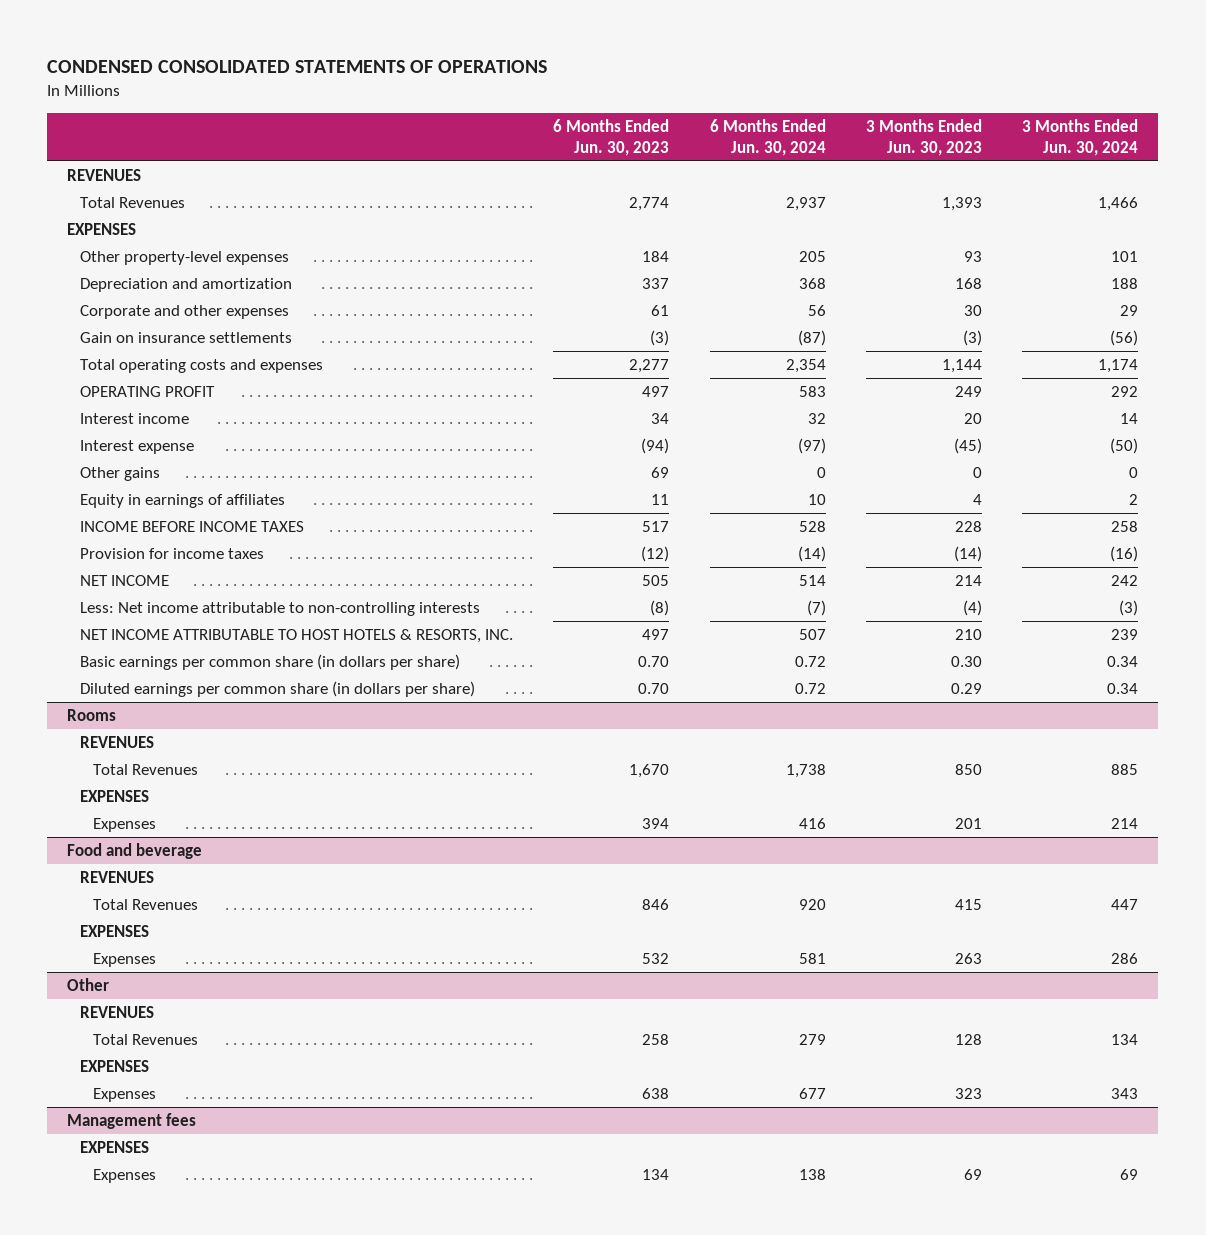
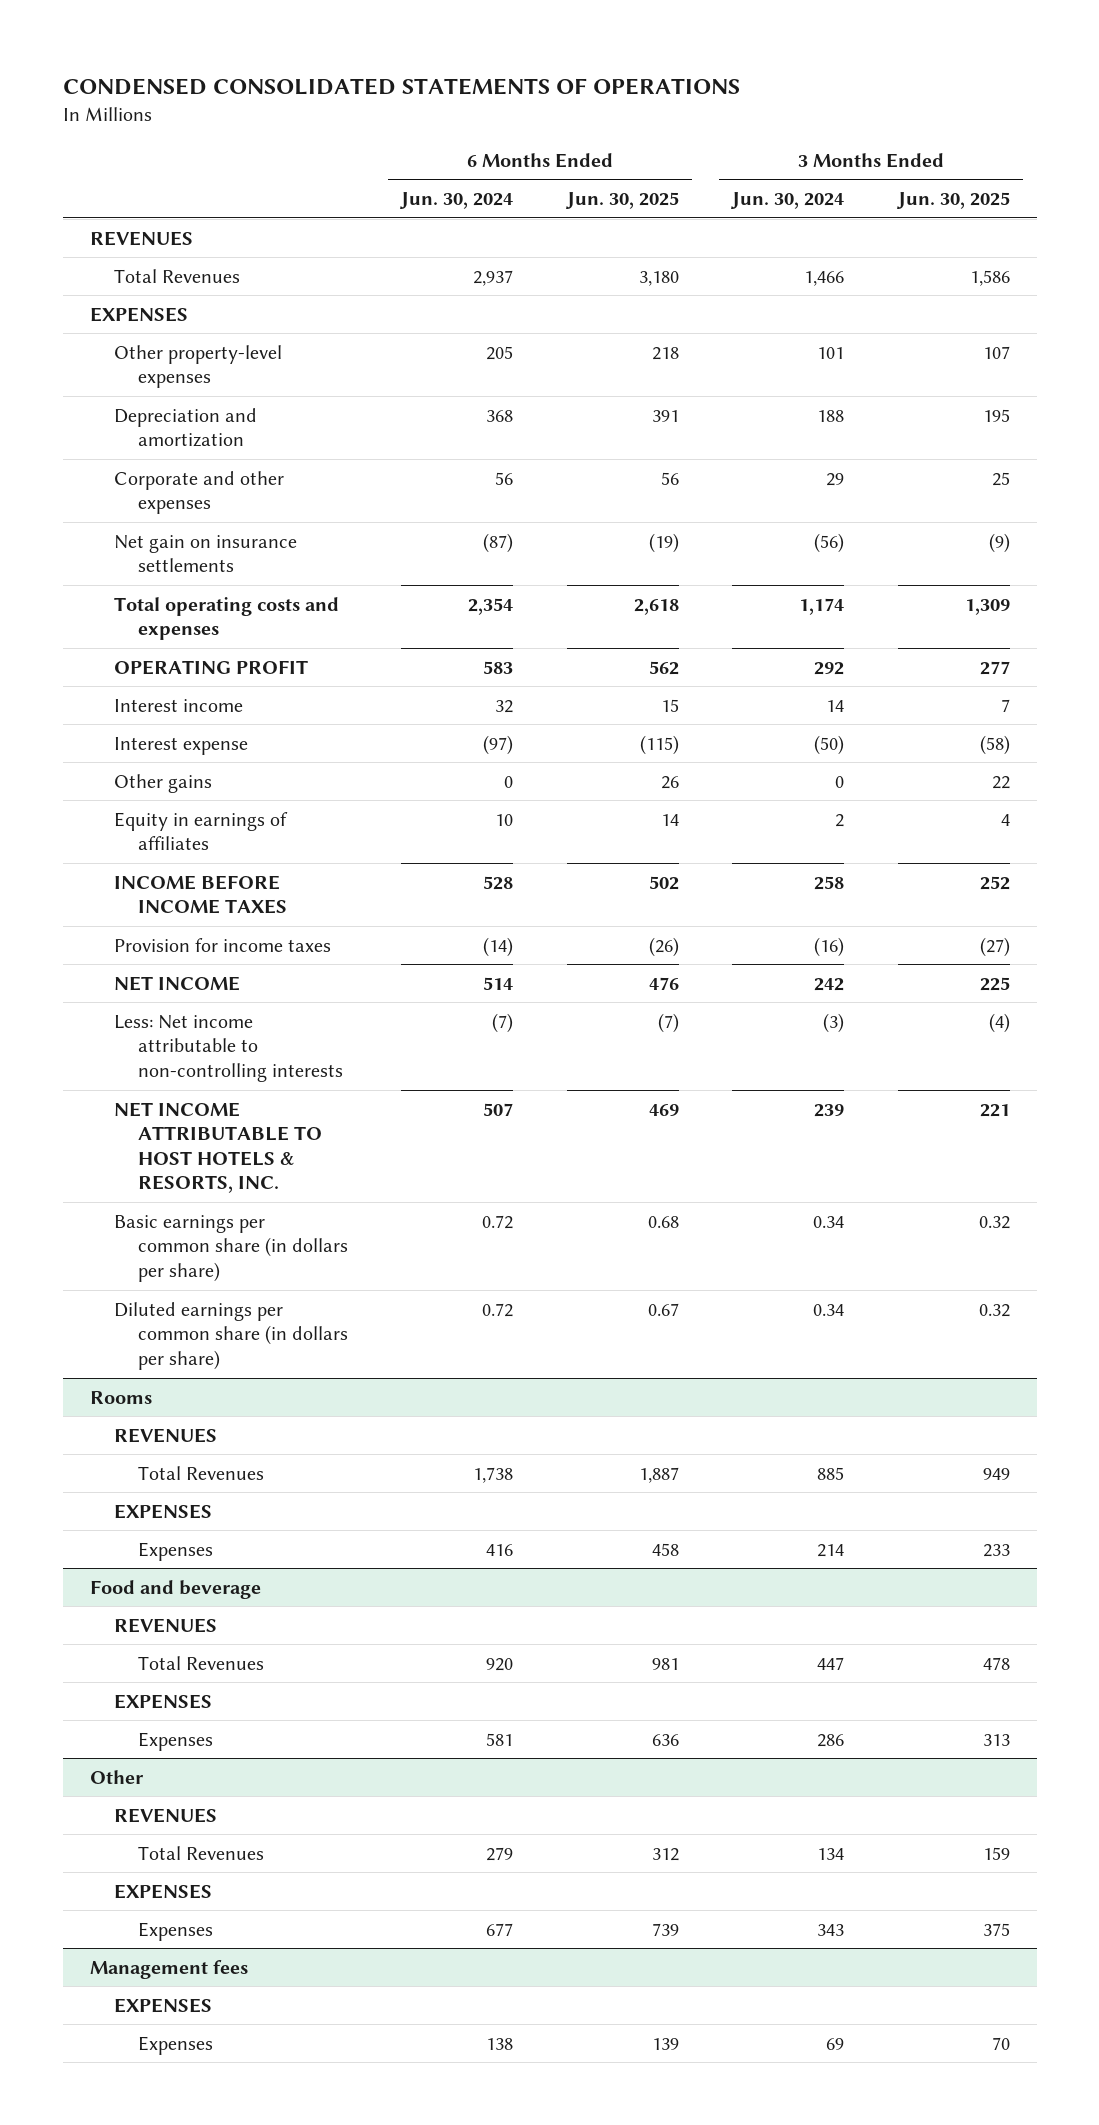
- | 6 Months Ended Jun. 30, 2023 | 6 Months Ended Jun. 30, 2024 | 3 Months Ended Jun. 30, 2023 | 3 Months Ended Jun. 30, 2024
+ | 6 Months Ended Jun. 30, 2024 | 6 Months Ended Jun. 30, 2025 | 3 Months Ended Jun. 30, 2024 | 3 Months Ended Jun. 30, 2025
- Gain on insurance settlements | (3) | (87) | (3) | (56)
+ Net gain on insurance settlements | (87) | (19) | (56) | (9)

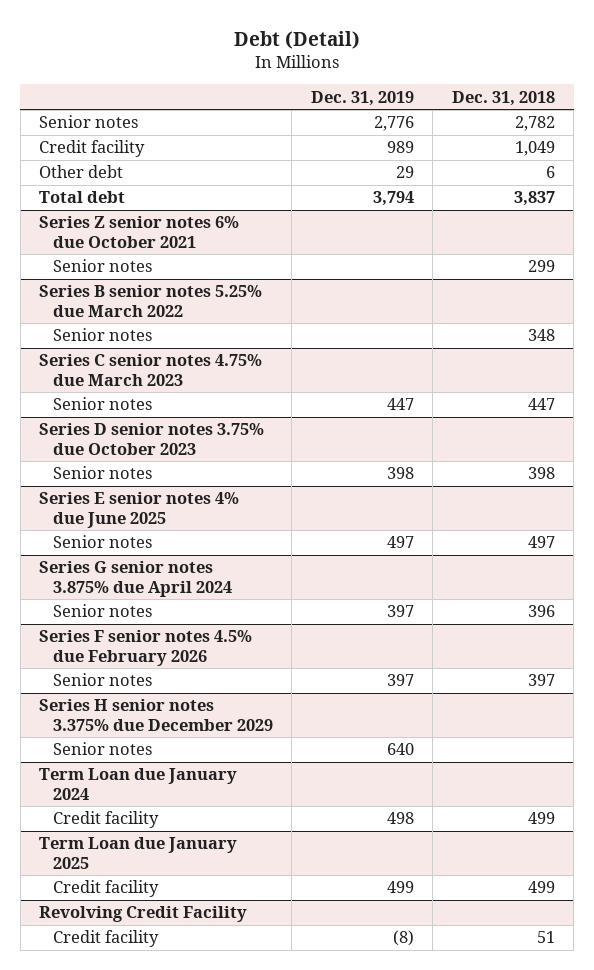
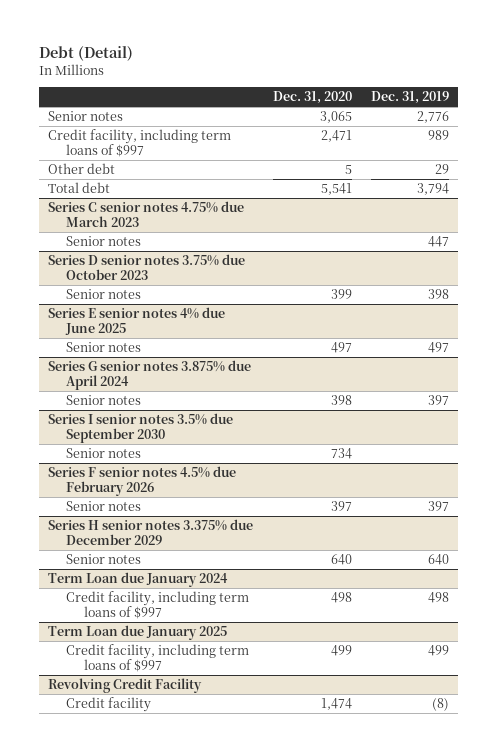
- | Dec. 31, 2019 | Dec. 31, 2018
+ | Dec. 31, 2020 | Dec. 31, 2019
- Credit facility | 989 | 1,049
+ Credit facility, including term loans of $997 | 2,471 | 989
- Series Z senior notes 6% due October 2021
- Senior notes | | 299
- Series B senior notes 5.25% due March 2022
- Senior notes | | 348
+ Series I senior notes 3.5% due September 2030
+ Senior notes | 734 |
@ Term Loan due January 2024
- Credit facility | 498 | 499
+ Credit facility, including term loans of $997 | 498 | 498
@ Term Loan due January 2025
- Credit facility | 499 | 499
+ Credit facility, including term loans of $997 | 499 | 499

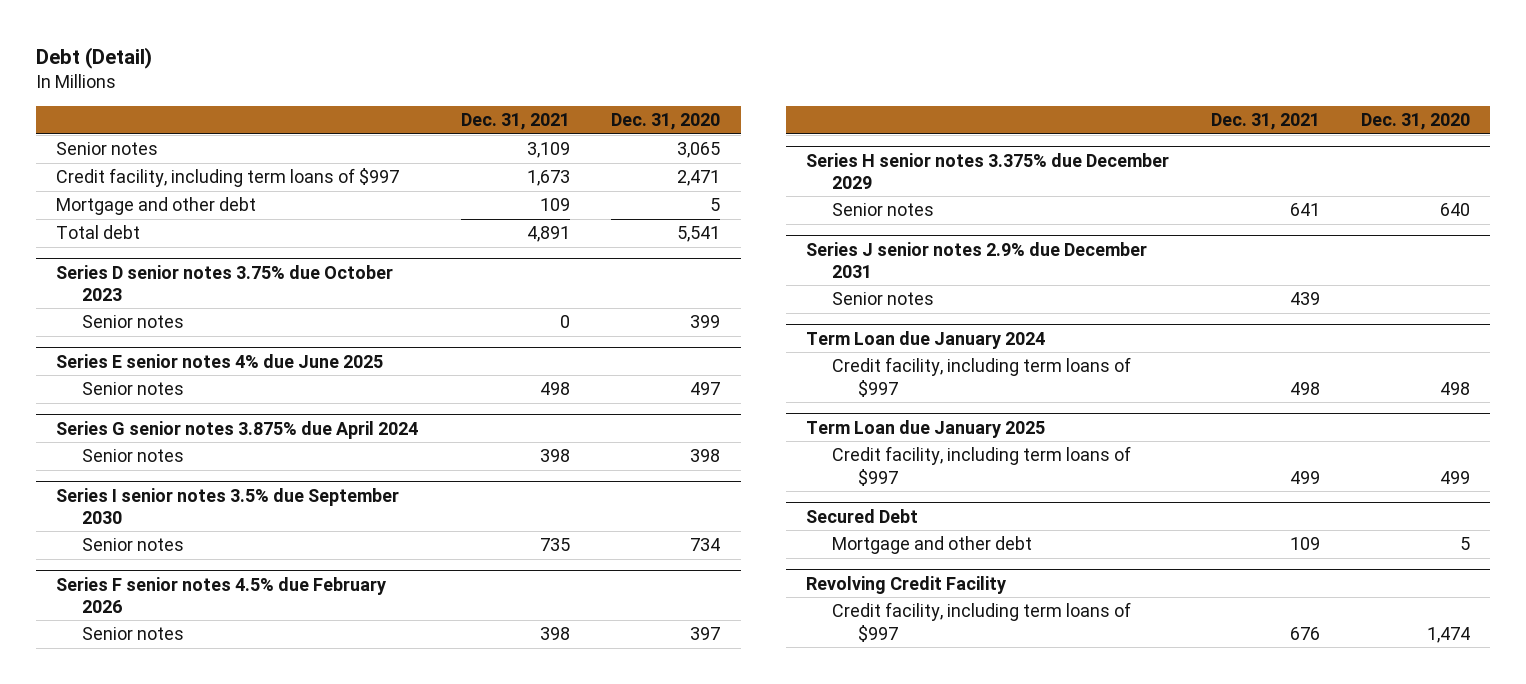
- | Dec. 31, 2020 | Dec. 31, 2019
+ | Dec. 31, 2021 | Dec. 31, 2020
- Other debt | 5 | 29
+ Mortgage and other debt | 109 | 5
- Series C senior notes 4.75% due March 2023
- Senior notes | | 447
+ Series J senior notes 2.9% due December 2031
+ Senior notes | 439 |
+ Secured Debt
+ Mortgage and other debt | 109 | 5
@ Revolving Credit Facility
- Credit facility | 1,474 | (8)
+ Credit facility, including term loans of $997 | 676 | 1,474

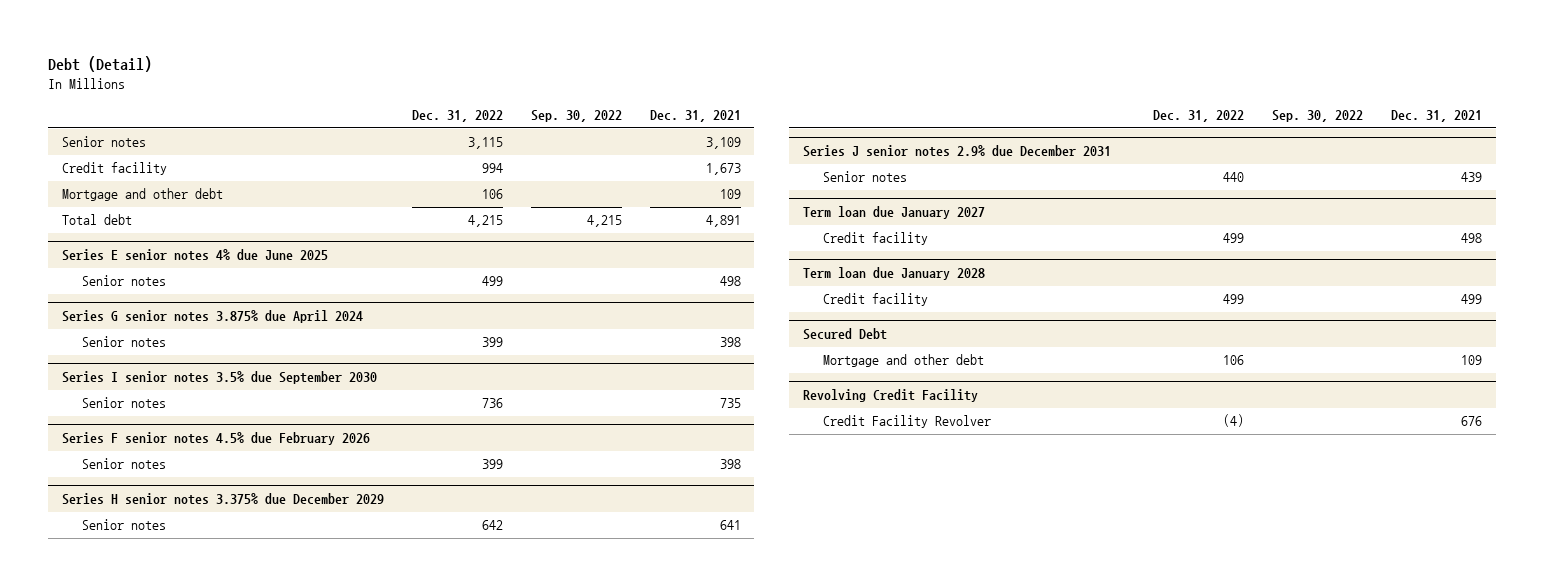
- | Dec. 31, 2021 | Dec. 31, 2020
+ | Dec. 31, 2022 | Sep. 30, 2022 | Dec. 31, 2021
- Credit facility, including term loans of $997 | 1,673 | 2,471
+ Credit facility | 994 | | 1,673
- Series D senior notes 3.75% due October 2023
- Senior notes | 0 | 399
- Term Loan due January 2024
- Credit facility, including term loans of $997 | 498 | 498
- Term Loan due January 2025
- Credit facility, including term loans of $997 | 499 | 499
+ Term loan due January 2027
+ Credit facility | 499 | | 498
+ Term loan due January 2028
+ Credit facility | 499 | | 499
@ Revolving Credit Facility
- Credit facility, including term loans of $997 | 676 | 1,474
+ Credit Facility Revolver | (4) | | 676

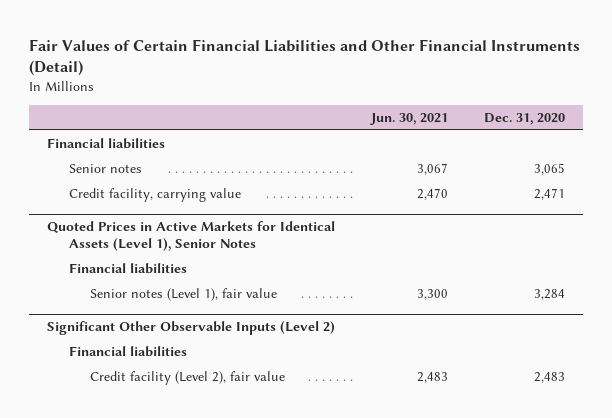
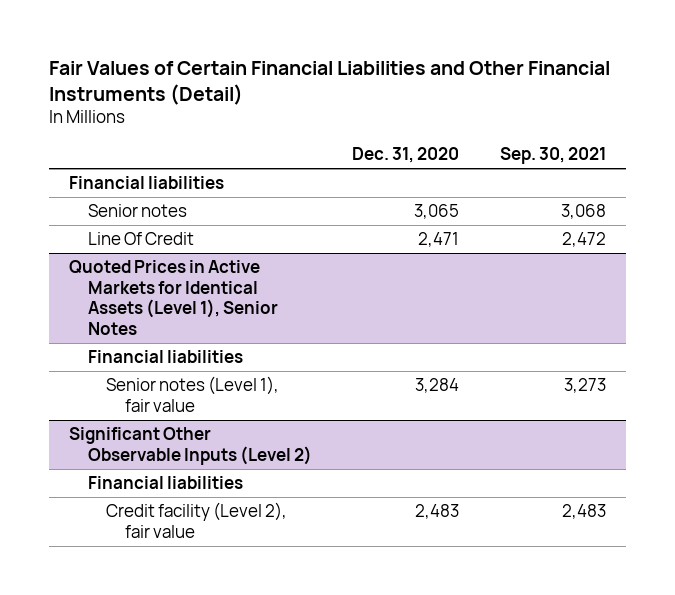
- | Jun. 30, 2021 | Dec. 31, 2020
+ | Dec. 31, 2020 | Sep. 30, 2021
- Credit facility, carrying value | 2,470 | 2,471
+ Line Of Credit | 2,471 | 2,472

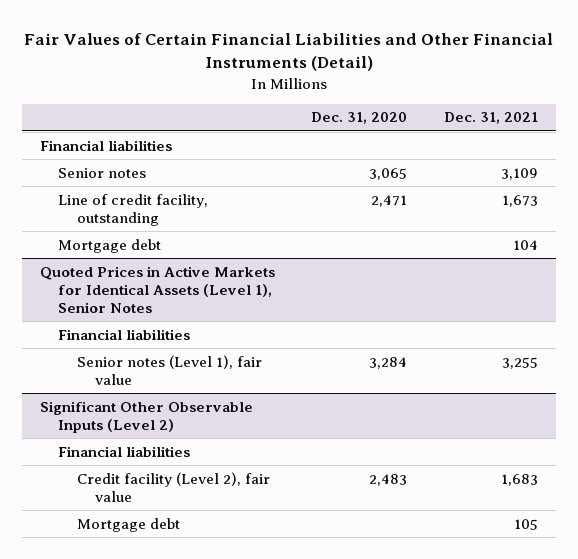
- | Dec. 31, 2020 | Sep. 30, 2021
+ | Dec. 31, 2020 | Dec. 31, 2021
- Line Of Credit | 2,471 | 2,472
+ Line of credit facility, outstanding | 2,471 | 1,673
+ Mortgage debt | | 104
@ Significant Other Observable Inputs (Level 2)
+ Mortgage debt | | 105

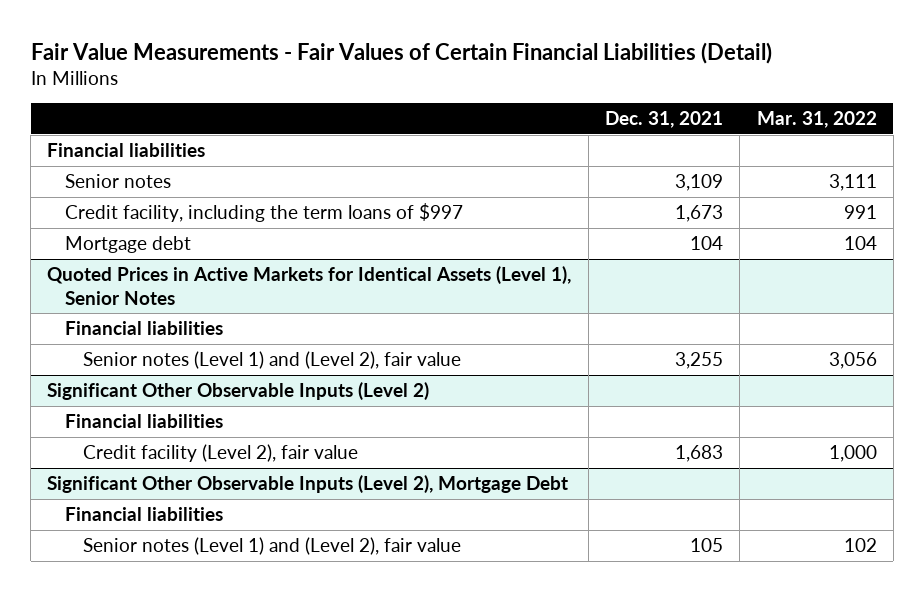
- Fair Values of Certain Financial Liabilities and Other Financial Instruments (Detail)
+ Fair Value Measurements - Fair Values of Certain Financial Liabilities (Detail)
- | Dec. 31, 2020 | Dec. 31, 2021
+ | Dec. 31, 2021 | Mar. 31, 2022
- Line of credit facility, outstanding | 2,471 | 1,673
+ Credit facility, including the term loans of $997 | 1,673 | 991
@ Quoted Prices in Active Markets for Identical Assets (Level 1), Senior Notes
- Senior notes (Level 1), fair value | 3,284 | 3,255
+ Senior notes (Level 1) and (Level 2), fair value | 3,255 | 3,056
@ Significant Other Observable Inputs (Level 2)
- Mortgage debt | | 105
+ Significant Other Observable Inputs (Level 2), Mortgage Debt
+ Financial liabilities
+ Senior notes (Level 1) and (Level 2), fair value | 105 | 102

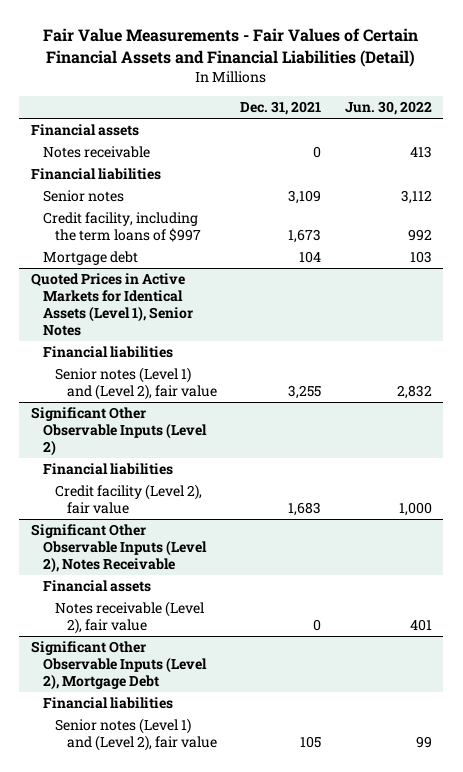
- Fair Value Measurements - Fair Values of Certain Financial Liabilities (Detail)
+ Fair Value Measurements - Fair Values of Certain Financial Assets and Financial Liabilities (Detail)
- | Dec. 31, 2021 | Mar. 31, 2022
+ | Dec. 31, 2021 | Jun. 30, 2022
+ Financial assets
+ Notes receivable | 0 | 413
+ Significant Other Observable Inputs (Level 2), Notes Receivable
+ Financial assets
+ Notes receivable (Level 2), fair value | 0 | 401

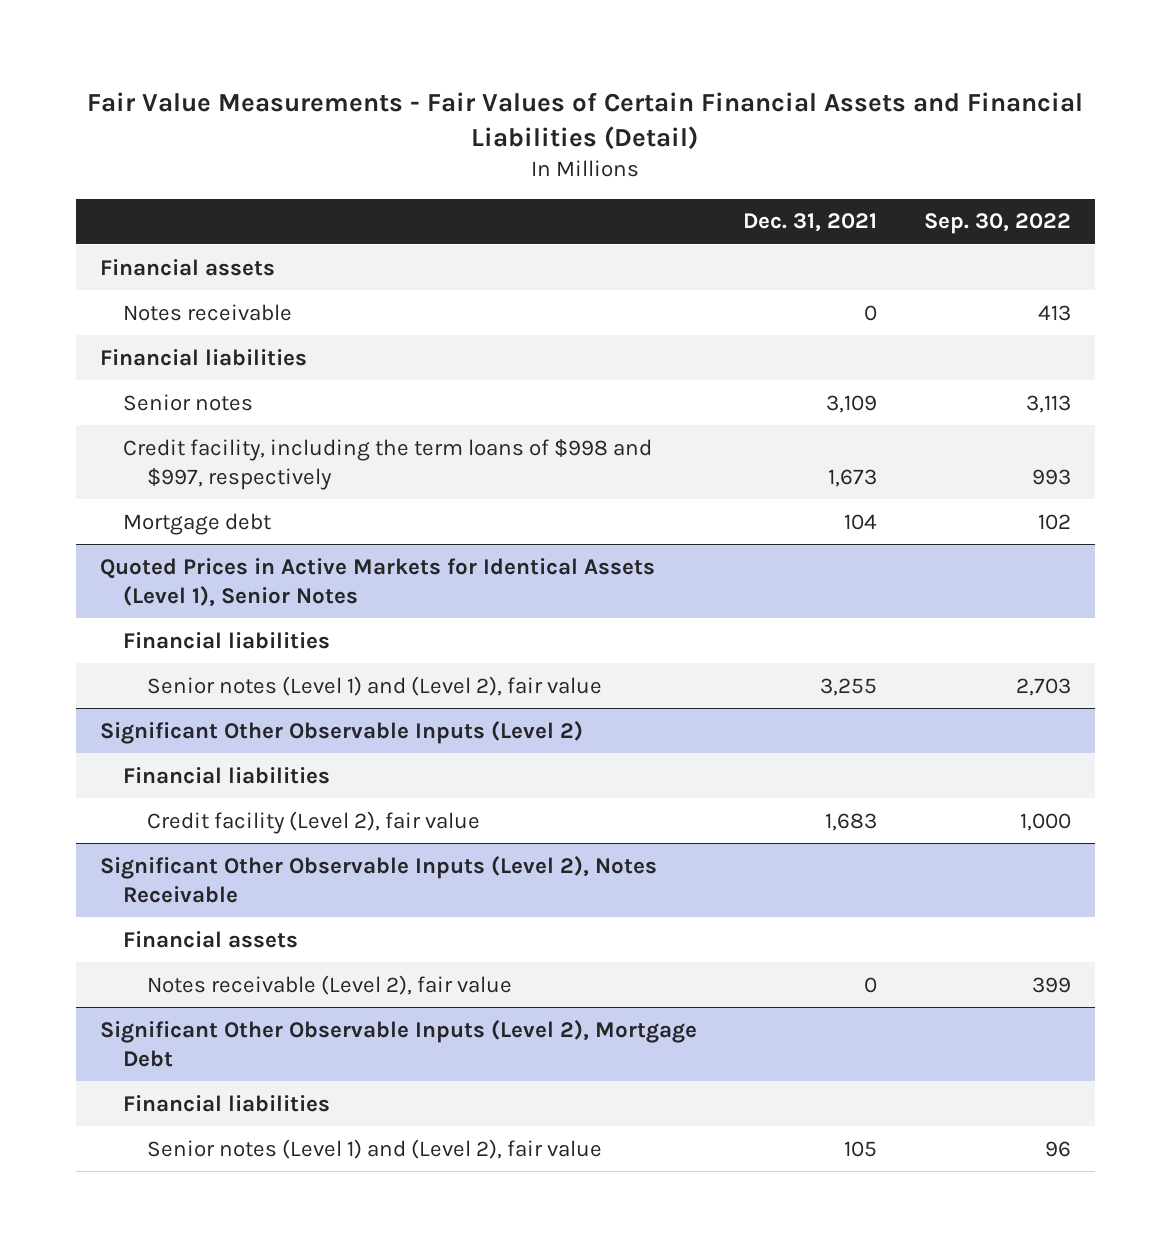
- | Dec. 31, 2021 | Jun. 30, 2022
+ | Dec. 31, 2021 | Sep. 30, 2022
- Credit facility, including the term loans of $997 | 1,673 | 992
+ Credit facility, including the term loans of $998 and $997, respectively | 1,673 | 993

